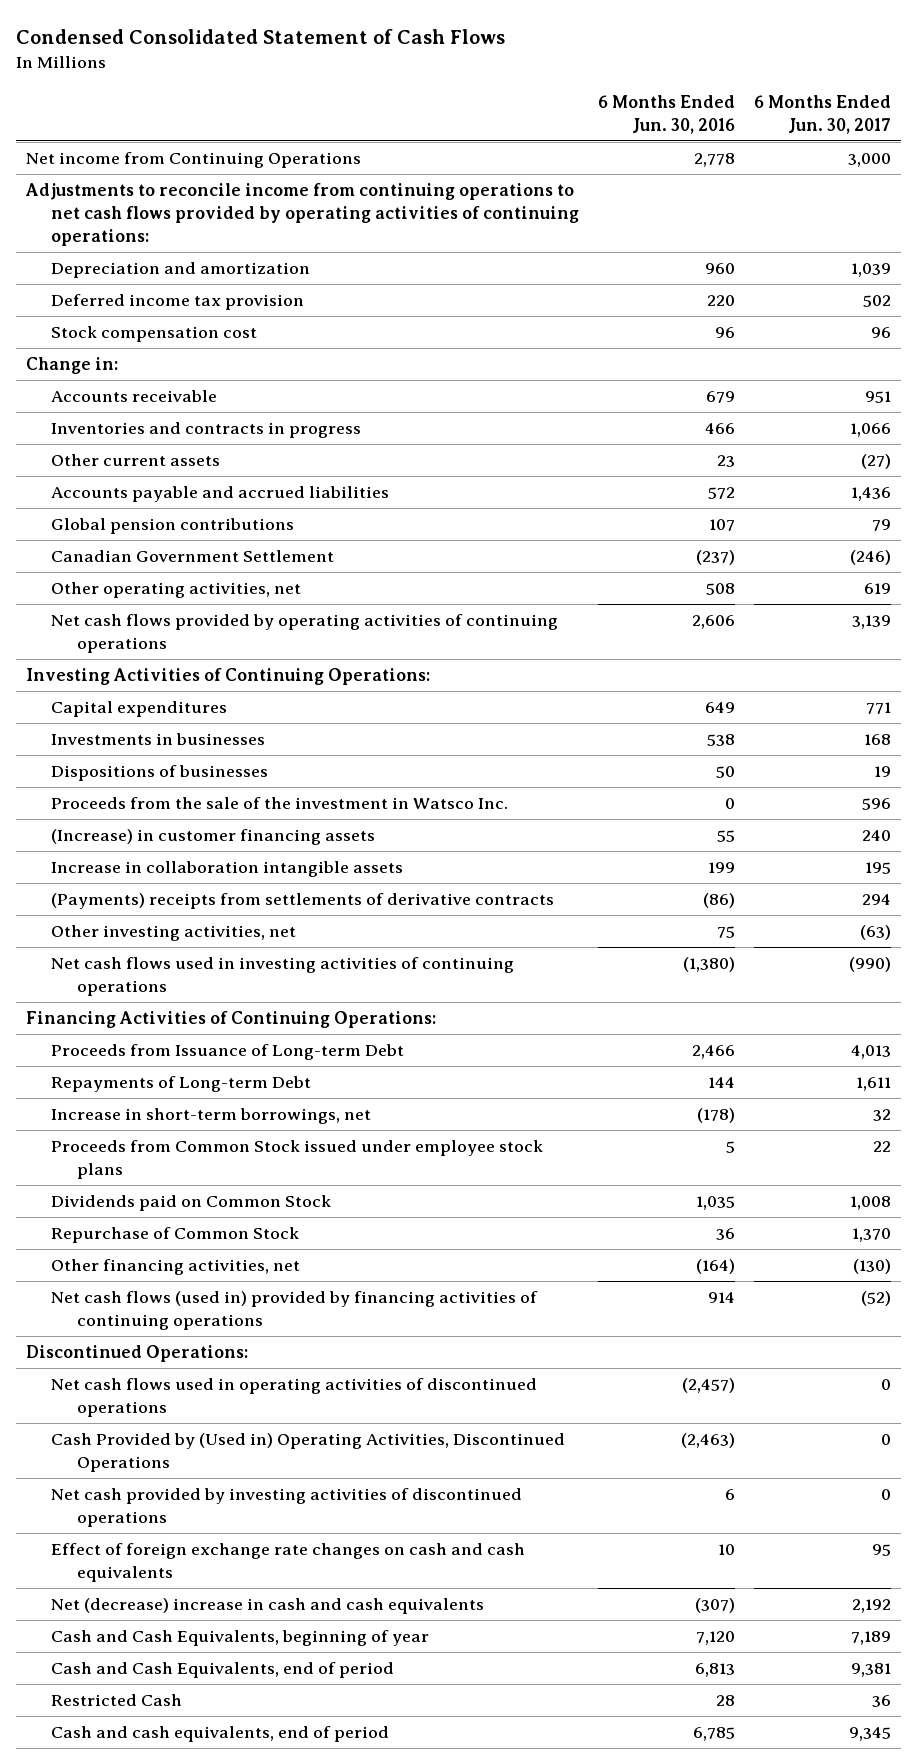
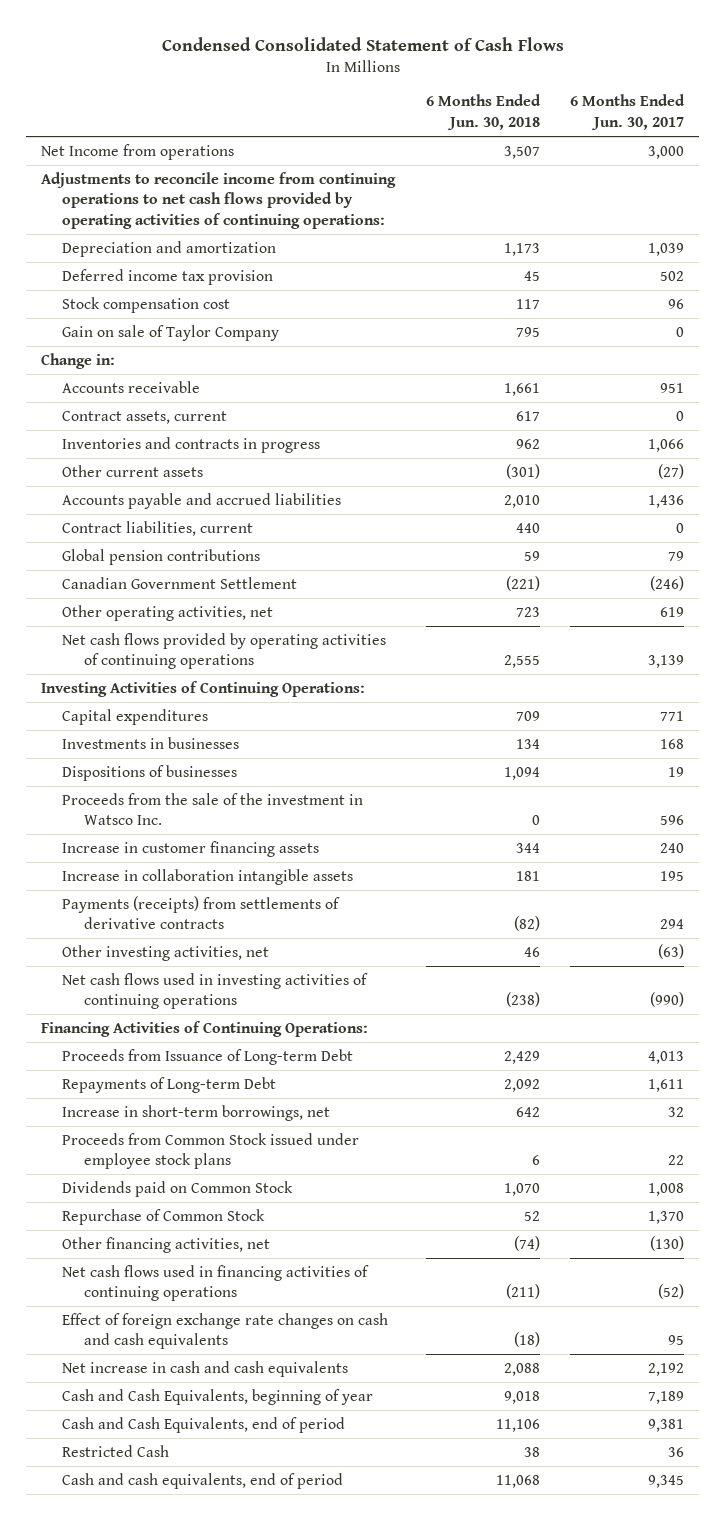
- | 6 Months Ended Jun. 30, 2016 | 6 Months Ended Jun. 30, 2017
+ | 6 Months Ended Jun. 30, 2018 | 6 Months Ended Jun. 30, 2017
- Net income from Continuing Operations | 2,778 | 3,000
+ Net Income from operations | 3,507 | 3,000
+ Gain on sale of Taylor Company | 795 | 0
+ Contract assets, current | 617 | 0
+ Contract liabilities, current | 440 | 0
- (Increase) in customer financing assets | 55 | 240
+ Increase in customer financing assets | 344 | 240
- (Payments) receipts from settlements of derivative contracts | (86) | 294
+ Payments (receipts) from settlements of derivative contracts | (82) | 294
- Net cash flows (used in) provided by financing activities of continuing operations | 914 | (52)
- Discontinued Operations:
- Net cash flows used in operating activities of discontinued operations | (2,457) | 0
- Cash Provided by (Used in) Operating Activities, Discontinued Operations | (2,463) | 0
- Net cash provided by investing activities of discontinued operations | 6 | 0
+ Net cash flows used in financing activities of continuing operations | (211) | (52)
- Net (decrease) increase in cash and cash equivalents | (307) | 2,192
+ Net increase in cash and cash equivalents | 2,088 | 2,192

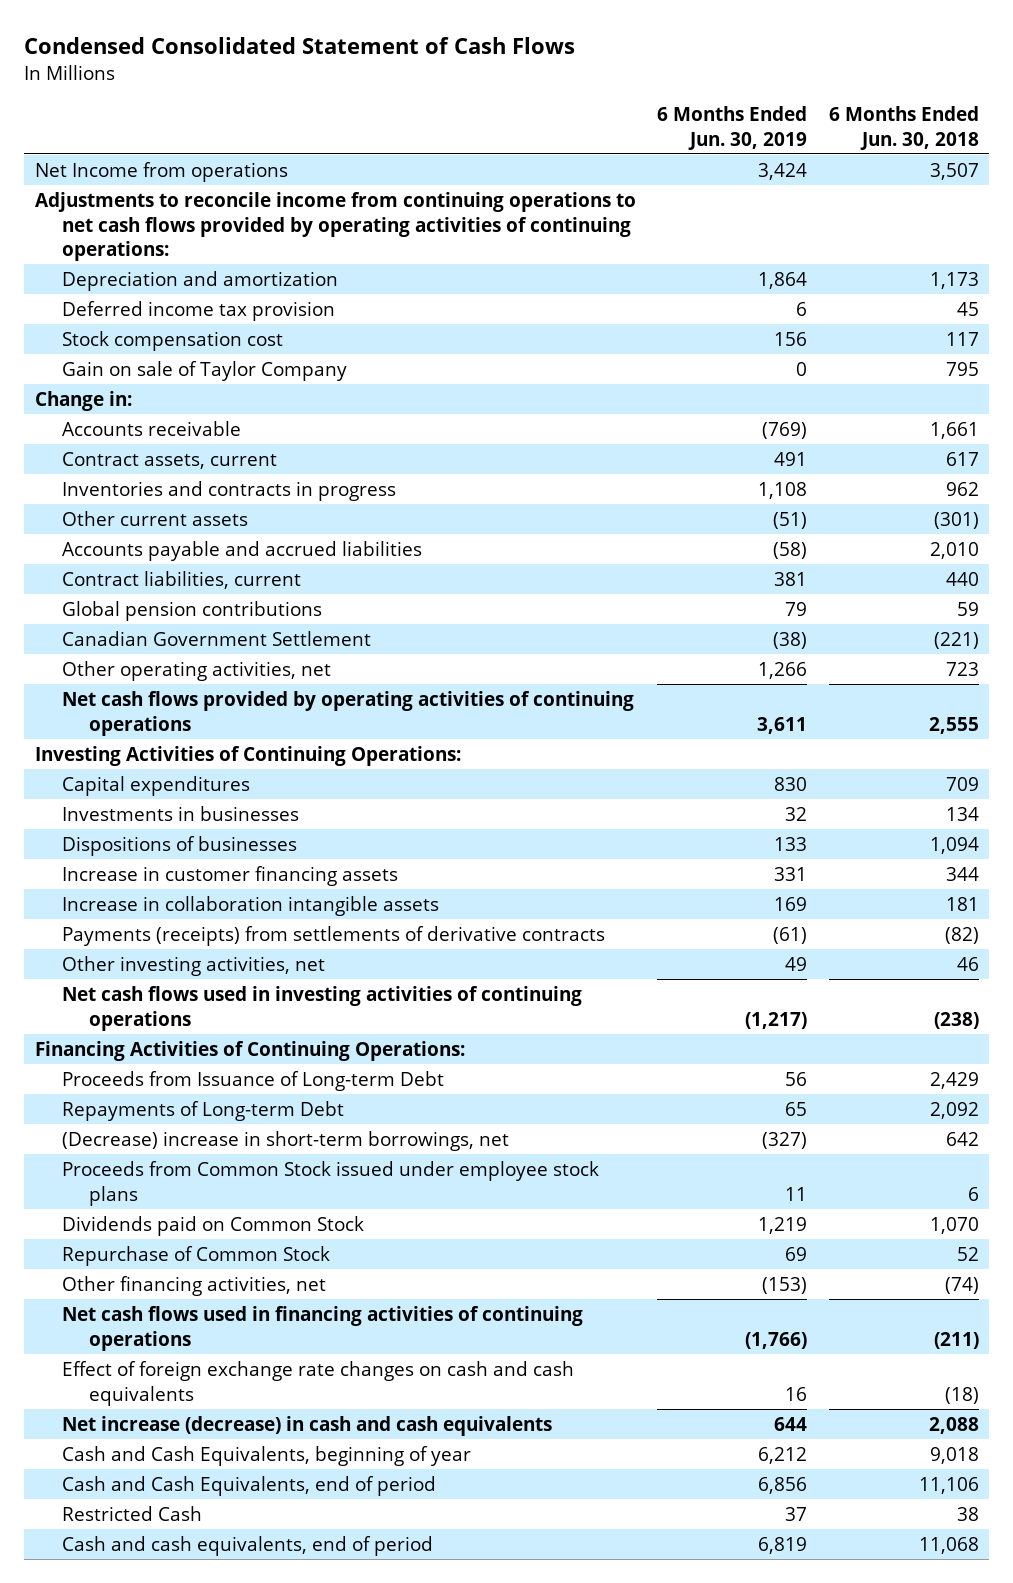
- | 6 Months Ended Jun. 30, 2018 | 6 Months Ended Jun. 30, 2017
+ | 6 Months Ended Jun. 30, 2019 | 6 Months Ended Jun. 30, 2018
- Proceeds from the sale of the investment in Watsco Inc. | 0 | 596
- Increase in short-term borrowings, net | 642 | 32
+ (Decrease) increase in short-term borrowings, net | (327) | 642
- Net increase in cash and cash equivalents | 2,088 | 2,192
+ Net increase (decrease) in cash and cash equivalents | 644 | 2,088

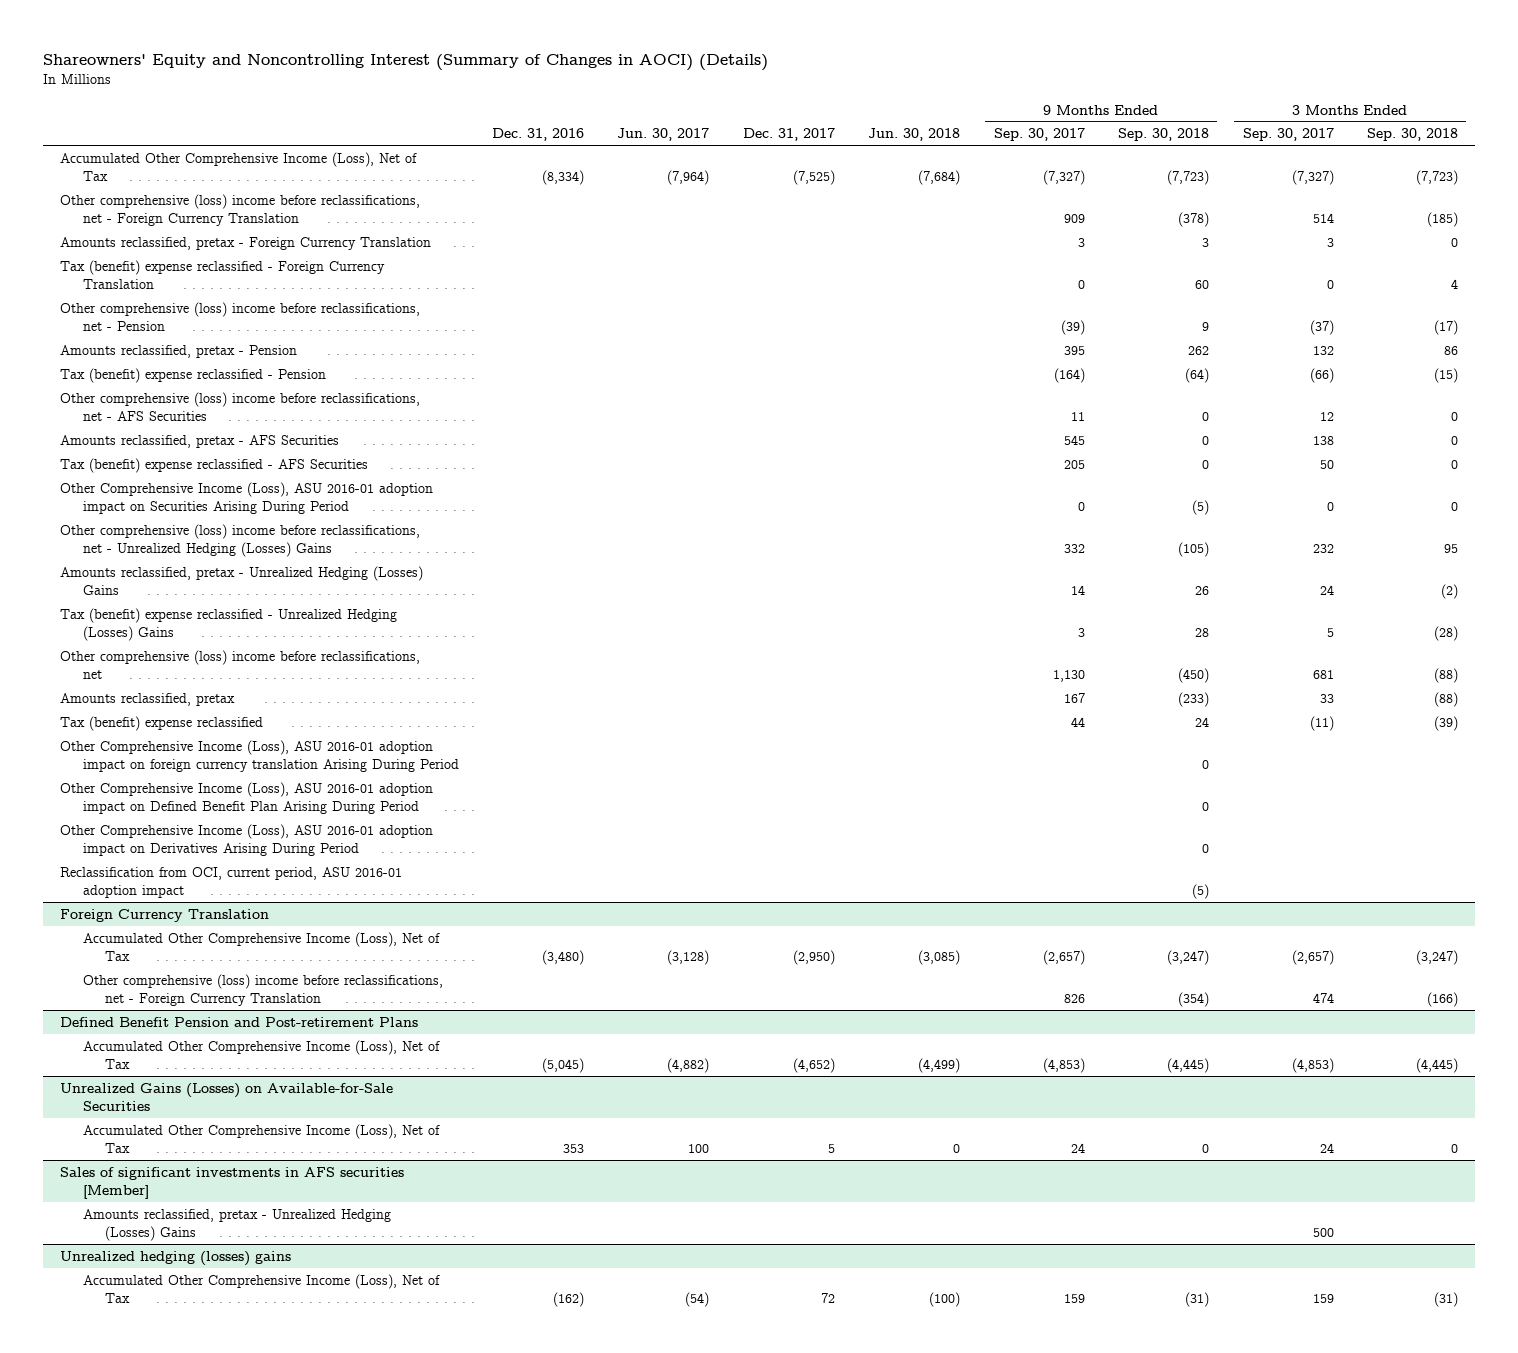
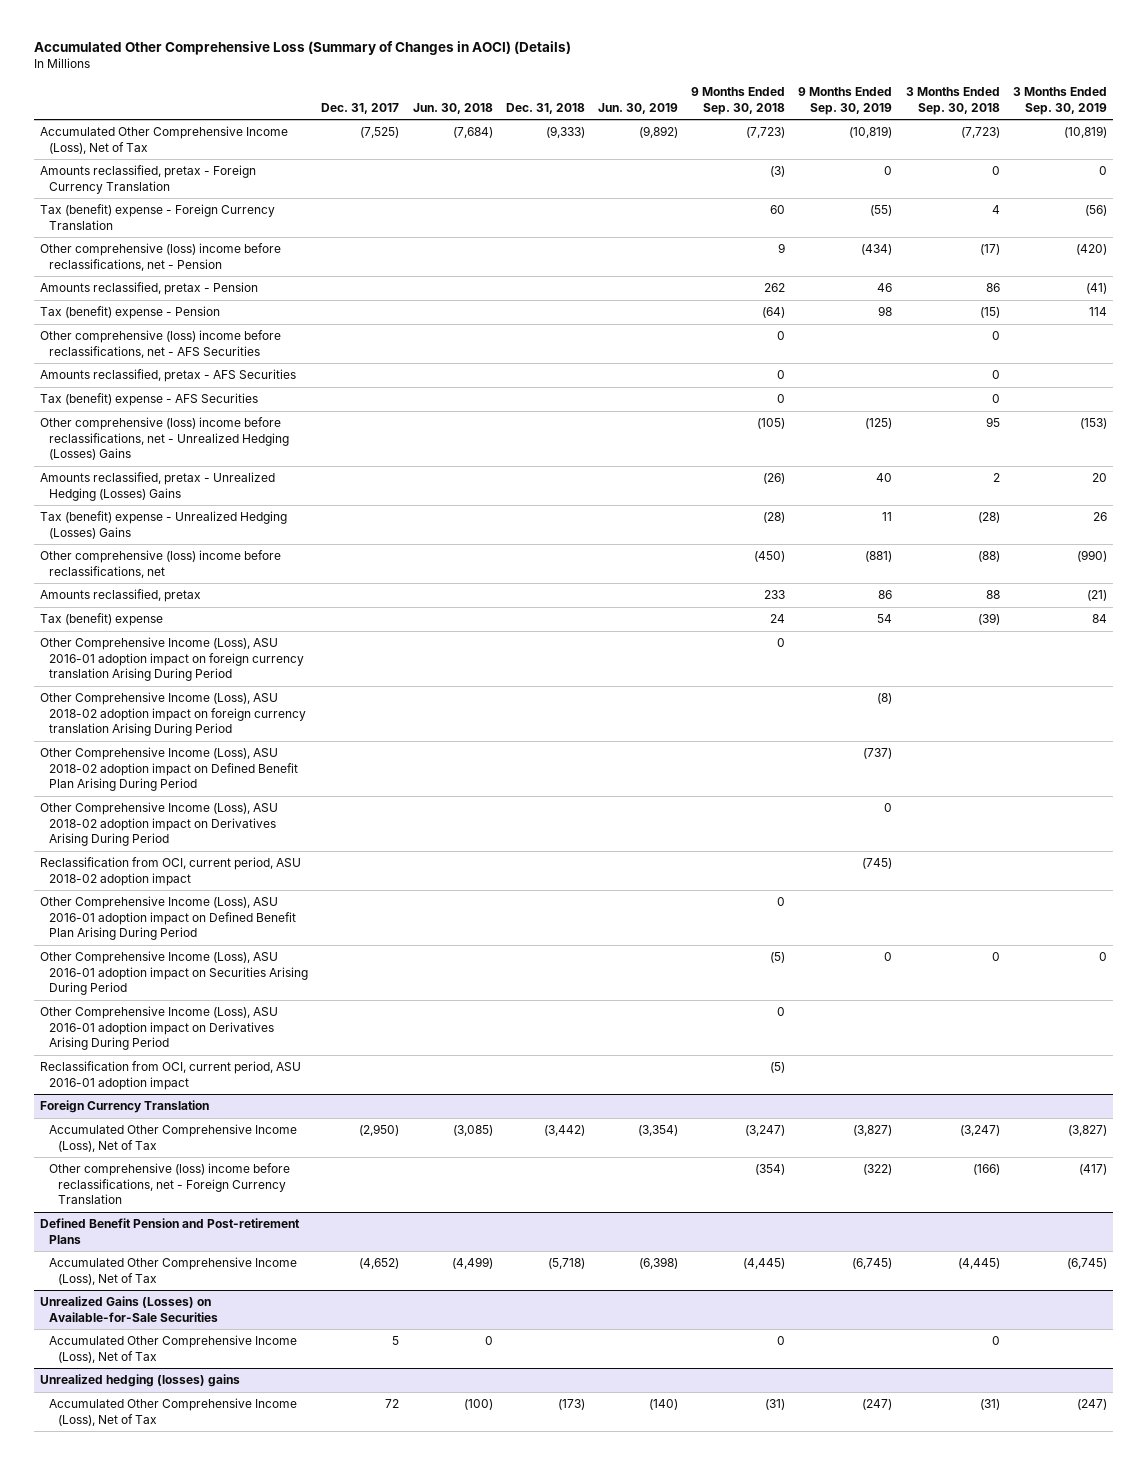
- Shareowners' Equity and Noncontrolling Interest (Summary of Changes in AOCI) (Details)
+ Accumulated Other Comprehensive Loss (Summary of Changes in AOCI) (Details)
- | Dec. 31, 2016 | Jun. 30, 2017 | Dec. 31, 2017 | Jun. 30, 2018 | 9 Months Ended Sep. 30, 2017 | 9 Months Ended Sep. 30, 2018 | 3 Months Ended Sep. 30, 2017 | 3 Months Ended Sep. 30, 2018
+ | Dec. 31, 2017 | Jun. 30, 2018 | Dec. 31, 2018 | Jun. 30, 2019 | 9 Months Ended Sep. 30, 2018 | 9 Months Ended Sep. 30, 2019 | 3 Months Ended Sep. 30, 2018 | 3 Months Ended Sep. 30, 2019
- Other comprehensive (loss) income before reclassifications, net - Foreign Currency Translation | | | | | 909 | (378) | 514 | (185)
- Amounts reclassified, pretax - Foreign Currency Translation | | | | | 3 | 3 | 3 | 0
- Tax (benefit) expense reclassified - Foreign Currency Translation | | | | | 0 | 60 | 0 | 4
+ Amounts reclassified, pretax - Foreign Currency Translation | | | | | (3) | 0 | 0 | 0
+ Tax (benefit) expense - Foreign Currency Translation | | | | | 60 | (55) | 4 | (56)
- Tax (benefit) expense reclassified - Pension | | | | | (164) | (64) | (66) | (15)
+ Tax (benefit) expense - Pension | | | | | (64) | 98 | (15) | 114
- Tax (benefit) expense reclassified - AFS Securities | | | | | 205 | 0 | 50 | 0
+ Tax (benefit) expense - AFS Securities | | | | | 0 | | 0 |
- Amounts reclassified, pretax - Unrealized Hedging (Losses) Gains | | | | | 14 | 26 | 24 | (2)
- Tax (benefit) expense reclassified - Unrealized Hedging (Losses) Gains | | | | | 3 | 28 | 5 | (28)
+ Amounts reclassified, pretax - Unrealized Hedging (Losses) Gains | | | | | (26) | 40 | 2 | 20
+ Tax (benefit) expense - Unrealized Hedging (Losses) Gains | | | | | (28) | 11 | (28) | 26
- Amounts reclassified, pretax | | | | | 167 | (233) | 33 | (88)
- Tax (benefit) expense reclassified | | | | | 44 | 24 | (11) | (39)
+ Amounts reclassified, pretax | | | | | 233 | 86 | 88 | (21)
+ Tax (benefit) expense | | | | | 24 | 54 | (39) | 84
+ Other Comprehensive Income (Loss), ASU 2018-02 adoption impact on foreign currency translation Arising During Period | | | | | | (8) | |
+ Other Comprehensive Income (Loss), ASU 2018-02 adoption impact on Defined Benefit Plan Arising During Period | | | | | | (737) | |
+ Other Comprehensive Income (Loss), ASU 2018-02 adoption impact on Derivatives Arising During Period | | | | | | 0 | |
+ Reclassification from OCI, current period, ASU 2018-02 adoption impact | | | | | | (745) | |
moved down: Other Comprehensive Income (Loss), ASU 2016-01 adoption impact on Securities Arising During Period | | | | | (5) | 0 | 0 | 0
- Sales of significant investments in AFS securities [Member]
- Amounts reclassified, pretax - Unrealized Hedging (Losses) Gains | | | | | | | 500 |

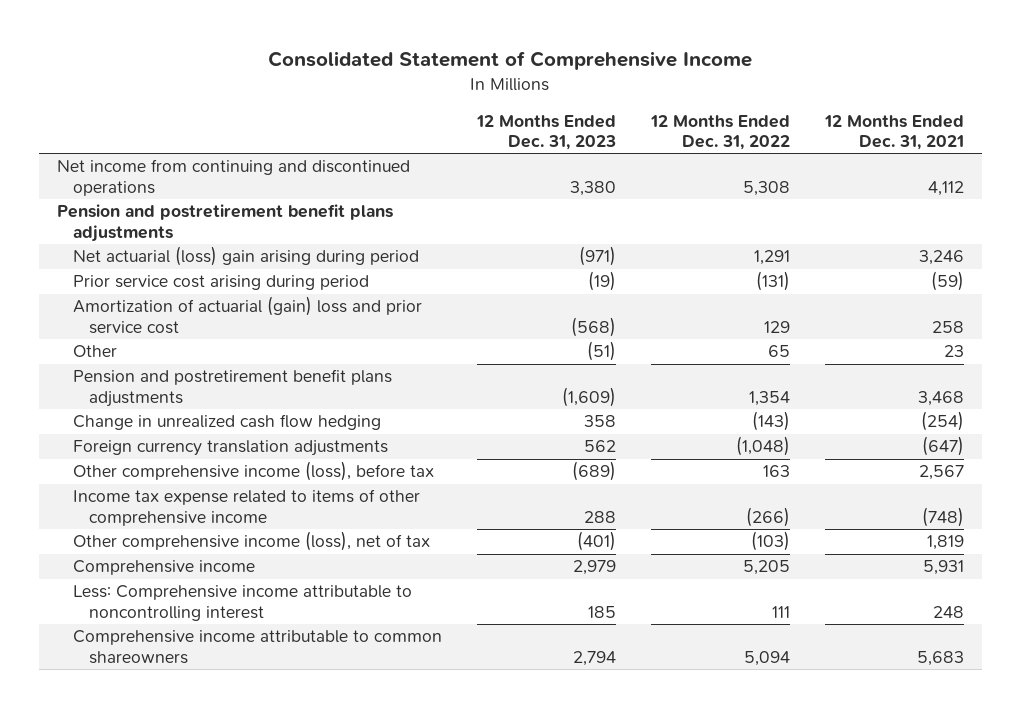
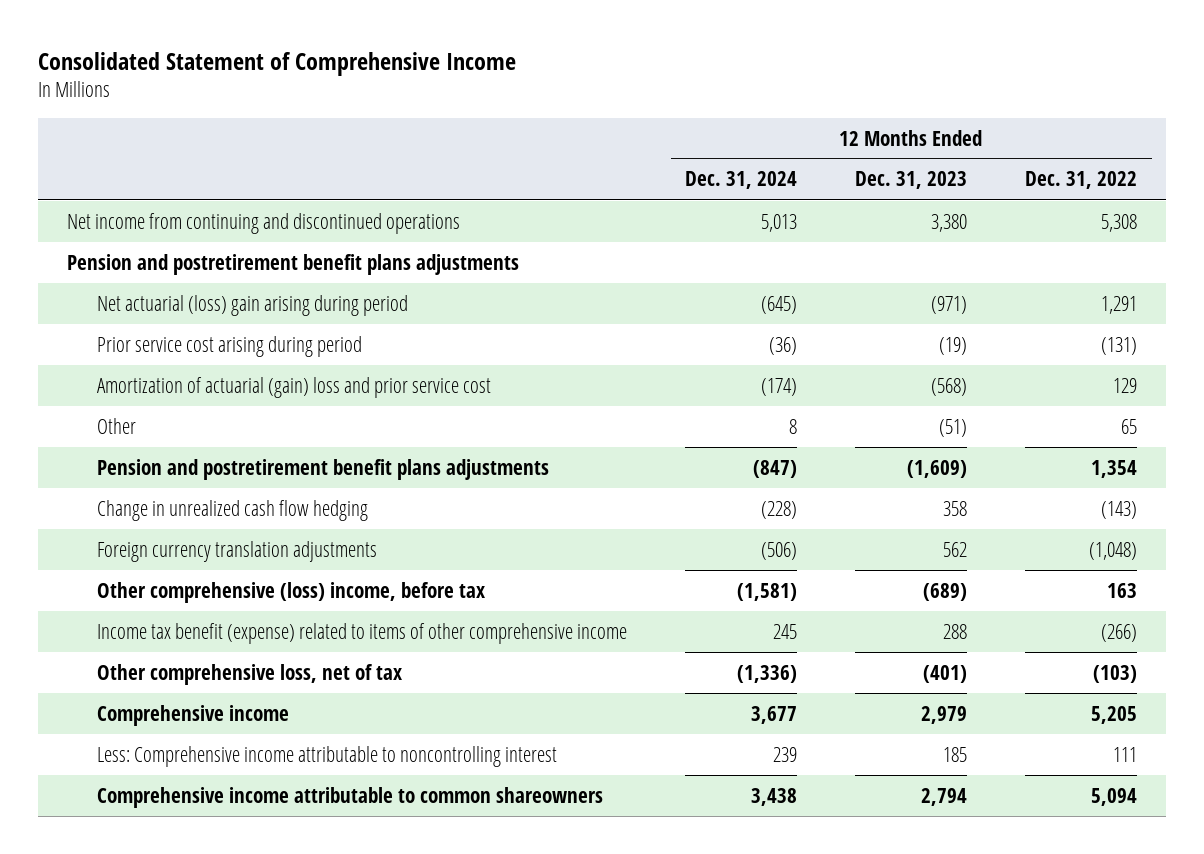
- | 12 Months Ended Dec. 31, 2023 | 12 Months Ended Dec. 31, 2022 | 12 Months Ended Dec. 31, 2021
+ | 12 Months Ended Dec. 31, 2024 | 12 Months Ended Dec. 31, 2023 | 12 Months Ended Dec. 31, 2022
- Other comprehensive income (loss), before tax | (689) | 163 | 2,567
- Income tax expense related to items of other comprehensive income | 288 | (266) | (748)
- Other comprehensive income (loss), net of tax | (401) | (103) | 1,819
+ Other comprehensive (loss) income, before tax | (1,581) | (689) | 163
+ Income tax benefit (expense) related to items of other comprehensive income | 245 | 288 | (266)
+ Other comprehensive loss, net of tax | (1,336) | (401) | (103)

